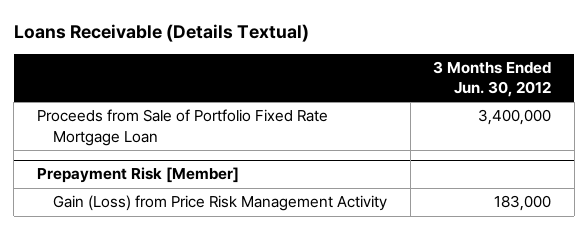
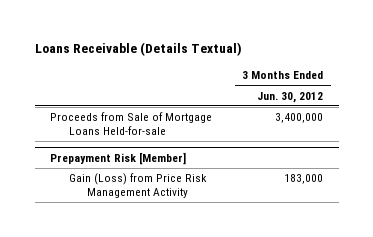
- Proceeds from Sale of Portfolio Fixed Rate Mortgage Loan | 3,400,000
+ Proceeds from Sale of Mortgage Loans Held-for-sale | 3,400,000

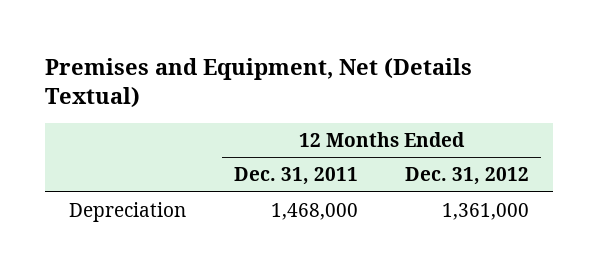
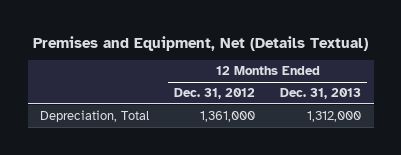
- | 12 Months Ended Dec. 31, 2011 | 12 Months Ended Dec. 31, 2012
+ | 12 Months Ended Dec. 31, 2012 | 12 Months Ended Dec. 31, 2013
- Depreciation | 1,468,000 | 1,361,000
+ Depreciation, Total | 1,361,000 | 1,312,000

